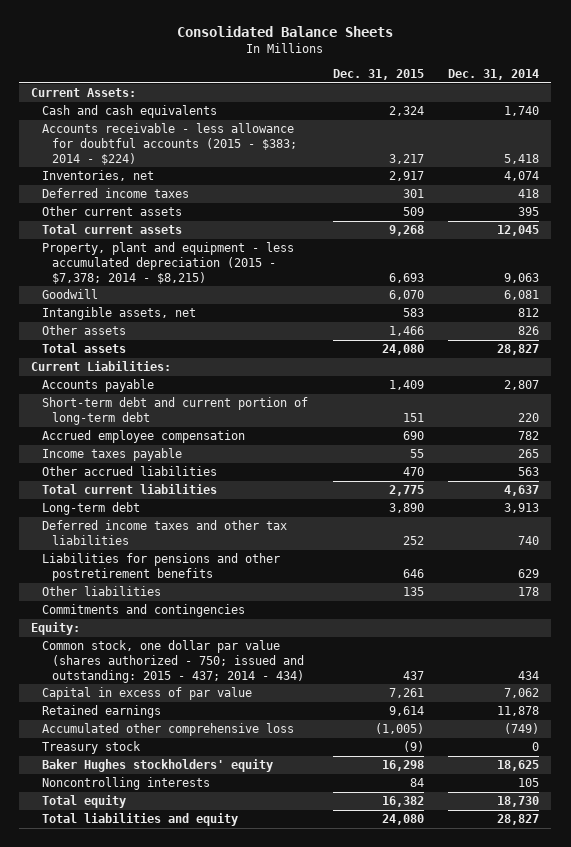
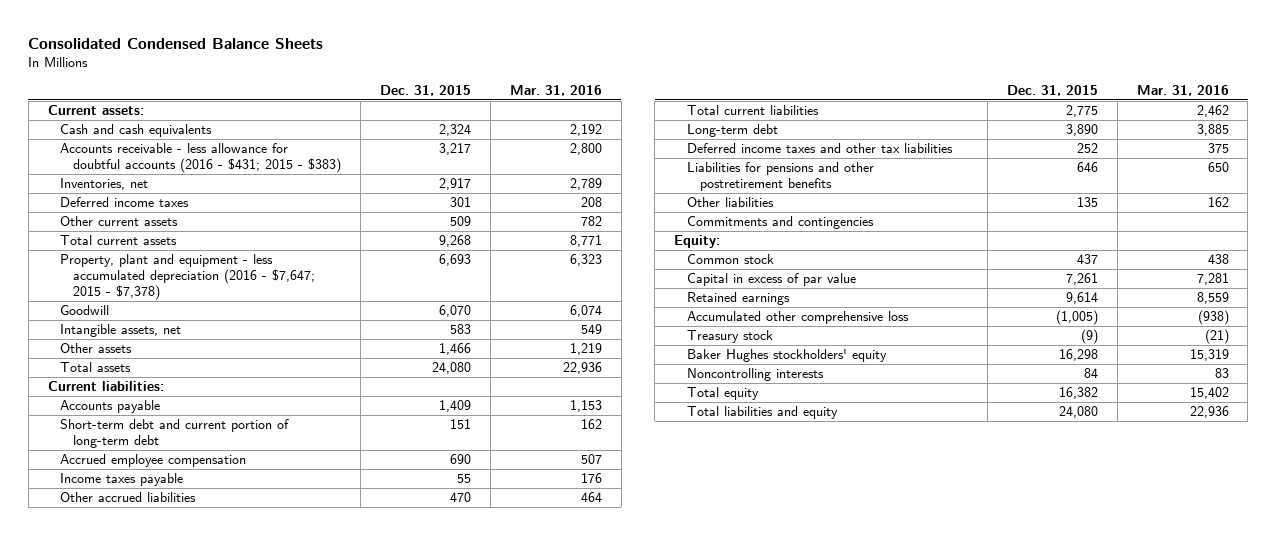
- Consolidated Balance Sheets
+ Consolidated Condensed Balance Sheets
- | Dec. 31, 2015 | Dec. 31, 2014
+ | Dec. 31, 2015 | Mar. 31, 2016
- Current Assets:
+ Current assets:
- Accounts receivable - less allowance for doubtful accounts (2015 - $383; 2014 - $224) | 3,217 | 5,418
+ Accounts receivable - less allowance for doubtful accounts (2016 - $431; 2015 - $383) | 3,217 | 2,800
- Property, plant and equipment - less accumulated depreciation (2015 - $7,378; 2014 - $8,215) | 6,693 | 9,063
+ Property, plant and equipment - less accumulated depreciation (2016 - $7,647; 2015 - $7,378) | 6,693 | 6,323
- Current Liabilities:
+ Current liabilities:
- Common stock, one dollar par value (shares authorized - 750; issued and outstanding: 2015 - 437; 2014 - 434) | 437 | 434
+ Common stock | 437 | 438

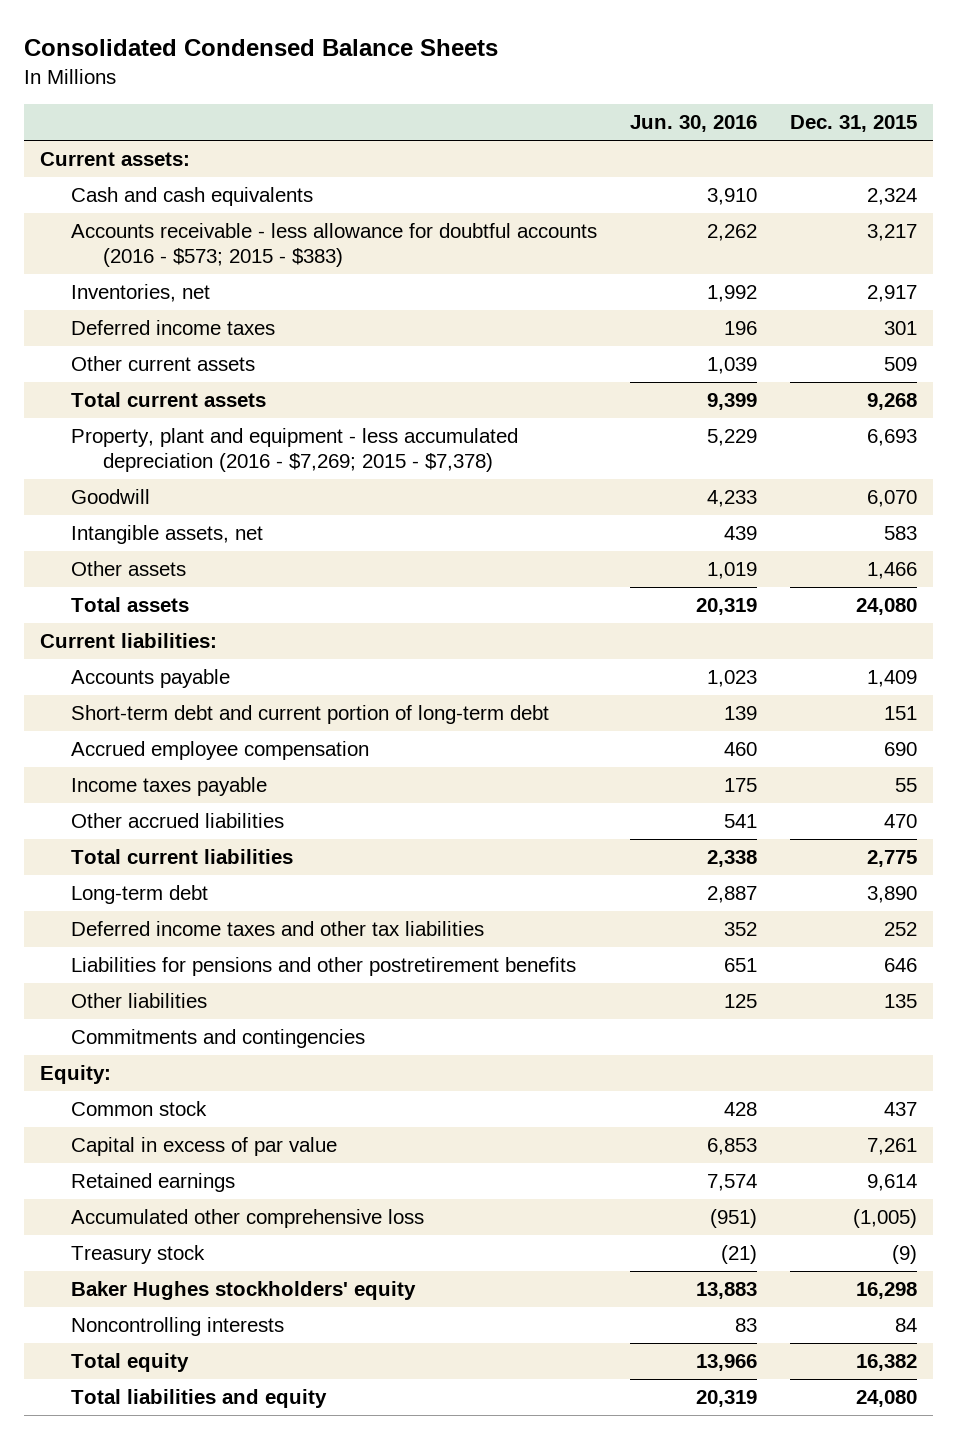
- | Dec. 31, 2015 | Mar. 31, 2016
+ | Jun. 30, 2016 | Dec. 31, 2015
- Accounts receivable - less allowance for doubtful accounts (2016 - $431; 2015 - $383) | 3,217 | 2,800
+ Accounts receivable - less allowance for doubtful accounts (2016 - $573; 2015 - $383) | 2,262 | 3,217
- Property, plant and equipment - less accumulated depreciation (2016 - $7,647; 2015 - $7,378) | 6,693 | 6,323
+ Property, plant and equipment - less accumulated depreciation (2016 - $7,269; 2015 - $7,378) | 5,229 | 6,693

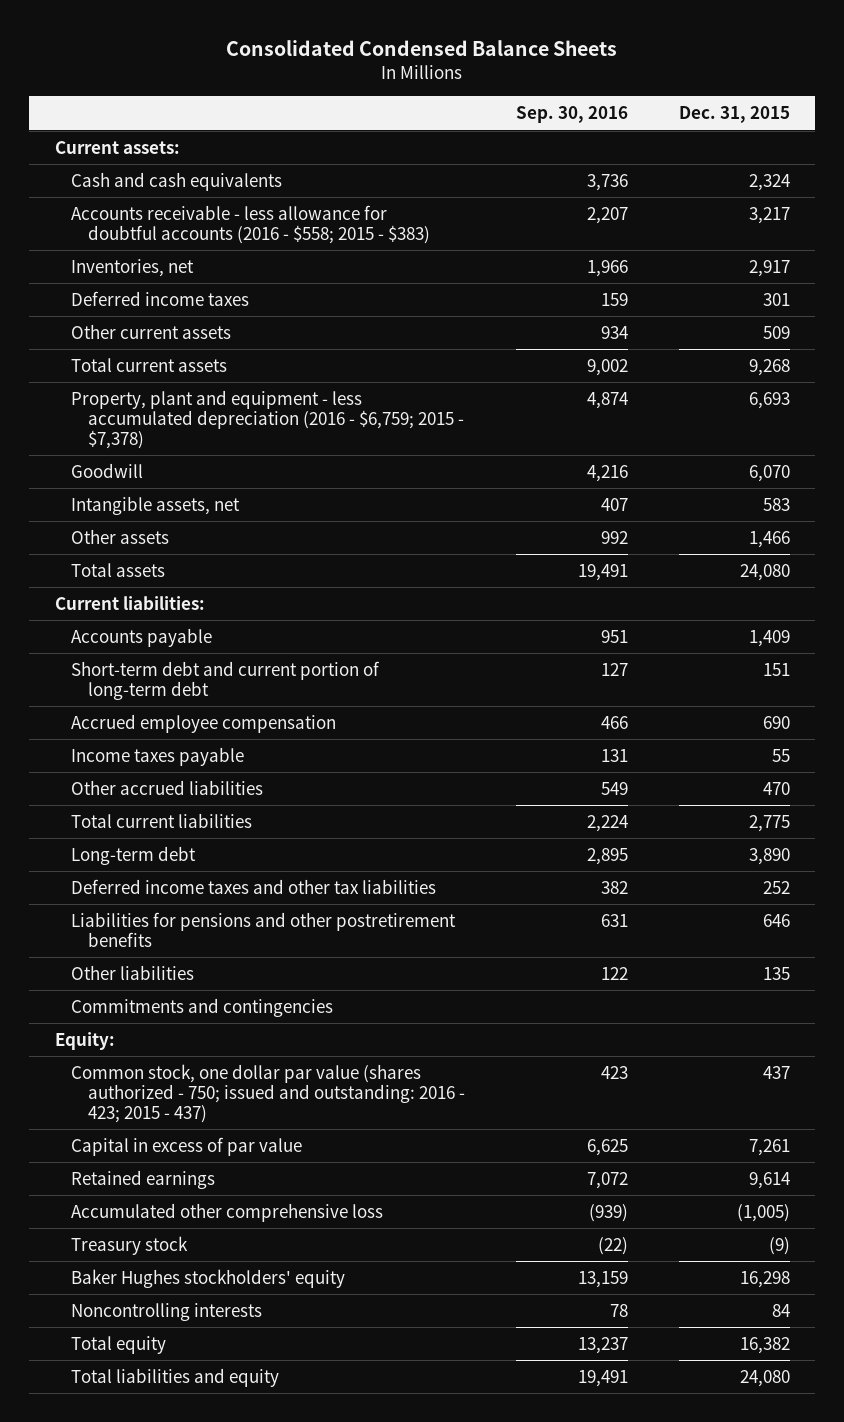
- | Jun. 30, 2016 | Dec. 31, 2015
+ | Sep. 30, 2016 | Dec. 31, 2015
- Accounts receivable - less allowance for doubtful accounts (2016 - $573; 2015 - $383) | 2,262 | 3,217
+ Accounts receivable - less allowance for doubtful accounts (2016 - $558; 2015 - $383) | 2,207 | 3,217
- Property, plant and equipment - less accumulated depreciation (2016 - $7,269; 2015 - $7,378) | 5,229 | 6,693
+ Property, plant and equipment - less accumulated depreciation (2016 - $6,759; 2015 - $7,378) | 4,874 | 6,693
- Common stock | 428 | 437
+ Common stock, one dollar par value (shares authorized - 750; issued and outstanding: 2016 - 423; 2015 - 437) | 423 | 437

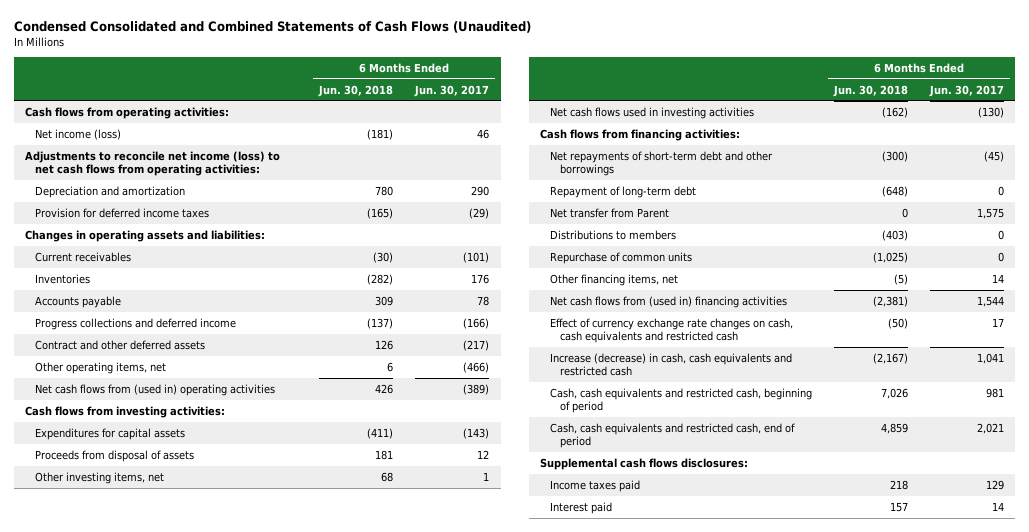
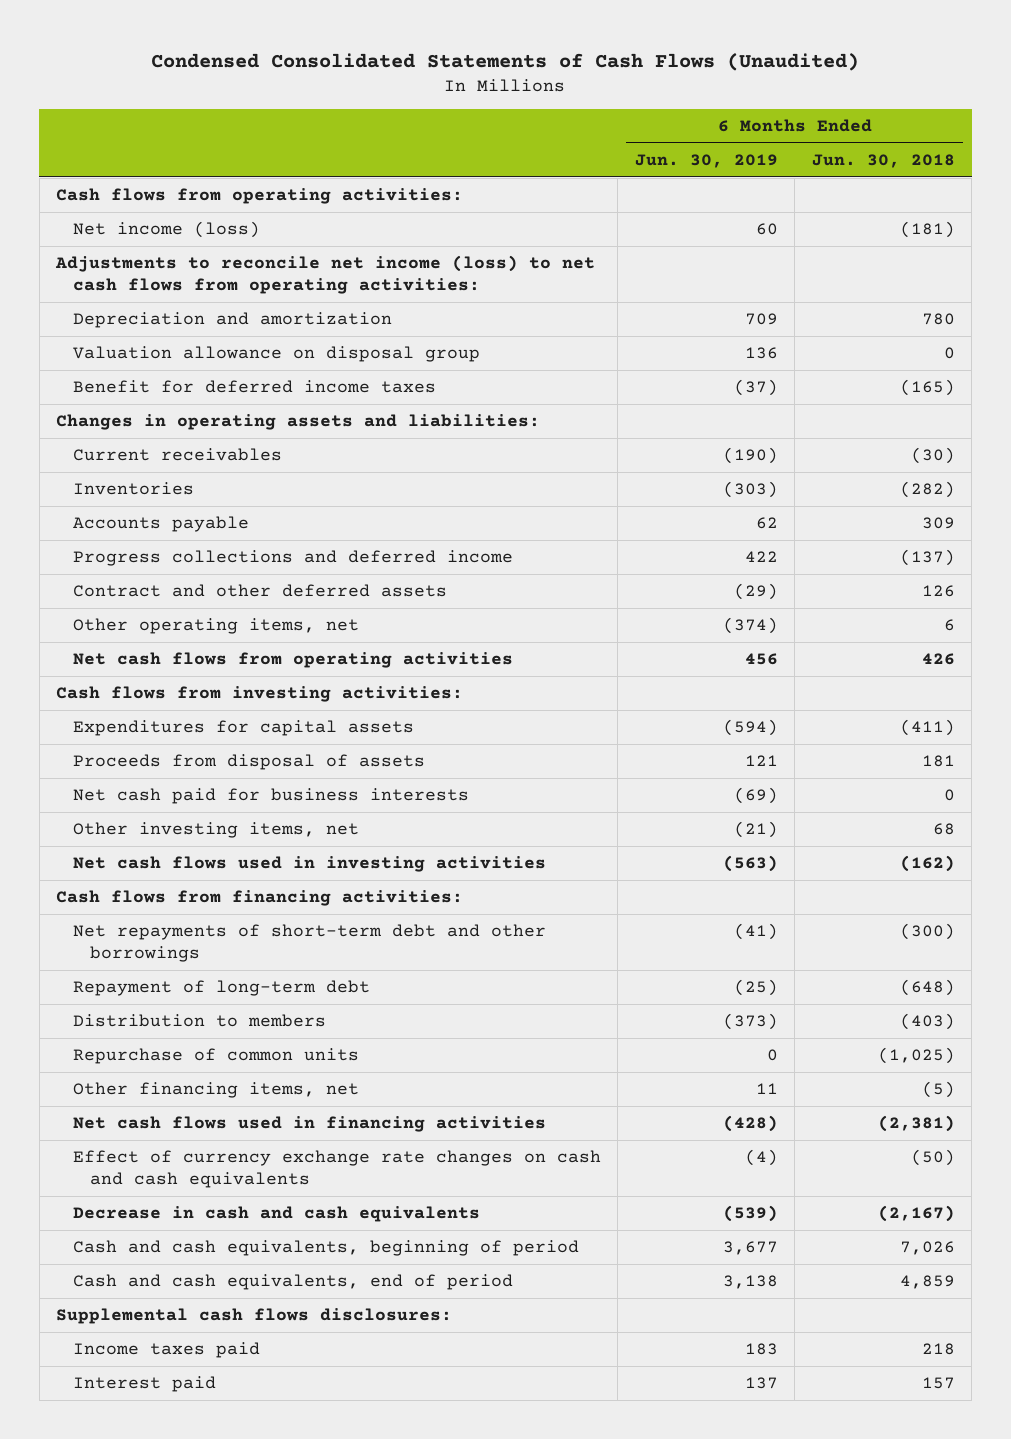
- Condensed Consolidated and Combined Statements of Cash Flows (Unaudited)
+ Condensed Consolidated Statements of Cash Flows (Unaudited)
- | 6 Months Ended Jun. 30, 2018 | 6 Months Ended Jun. 30, 2017
+ | 6 Months Ended Jun. 30, 2019 | 6 Months Ended Jun. 30, 2018
- Provision for deferred income taxes | (165) | (29)
+ Valuation allowance on disposal group | 136 | 0
+ Benefit for deferred income taxes | (37) | (165)
- Net cash flows from (used in) operating activities | 426 | (389)
+ Net cash flows from operating activities | 456 | 426
+ Net cash paid for business interests | (69) | 0
- Net transfer from Parent | 0 | 1,575
- Distributions to members | (403) | 0
+ Distribution to members | (373) | (403)
- Net cash flows from (used in) financing activities | (2,381) | 1,544
- Effect of currency exchange rate changes on cash, cash equivalents and restricted cash | (50) | 17
- Increase (decrease) in cash, cash equivalents and restricted cash | (2,167) | 1,041
- Cash, cash equivalents and restricted cash, beginning of period | 7,026 | 981
- Cash, cash equivalents and restricted cash, end of period | 4,859 | 2,021
+ Net cash flows used in financing activities | (428) | (2,381)
+ Effect of currency exchange rate changes on cash and cash equivalents | (4) | (50)
+ Decrease in cash and cash equivalents | (539) | (2,167)
+ Cash and cash equivalents, beginning of period | 3,677 | 7,026
+ Cash and cash equivalents, end of period | 3,138 | 4,859

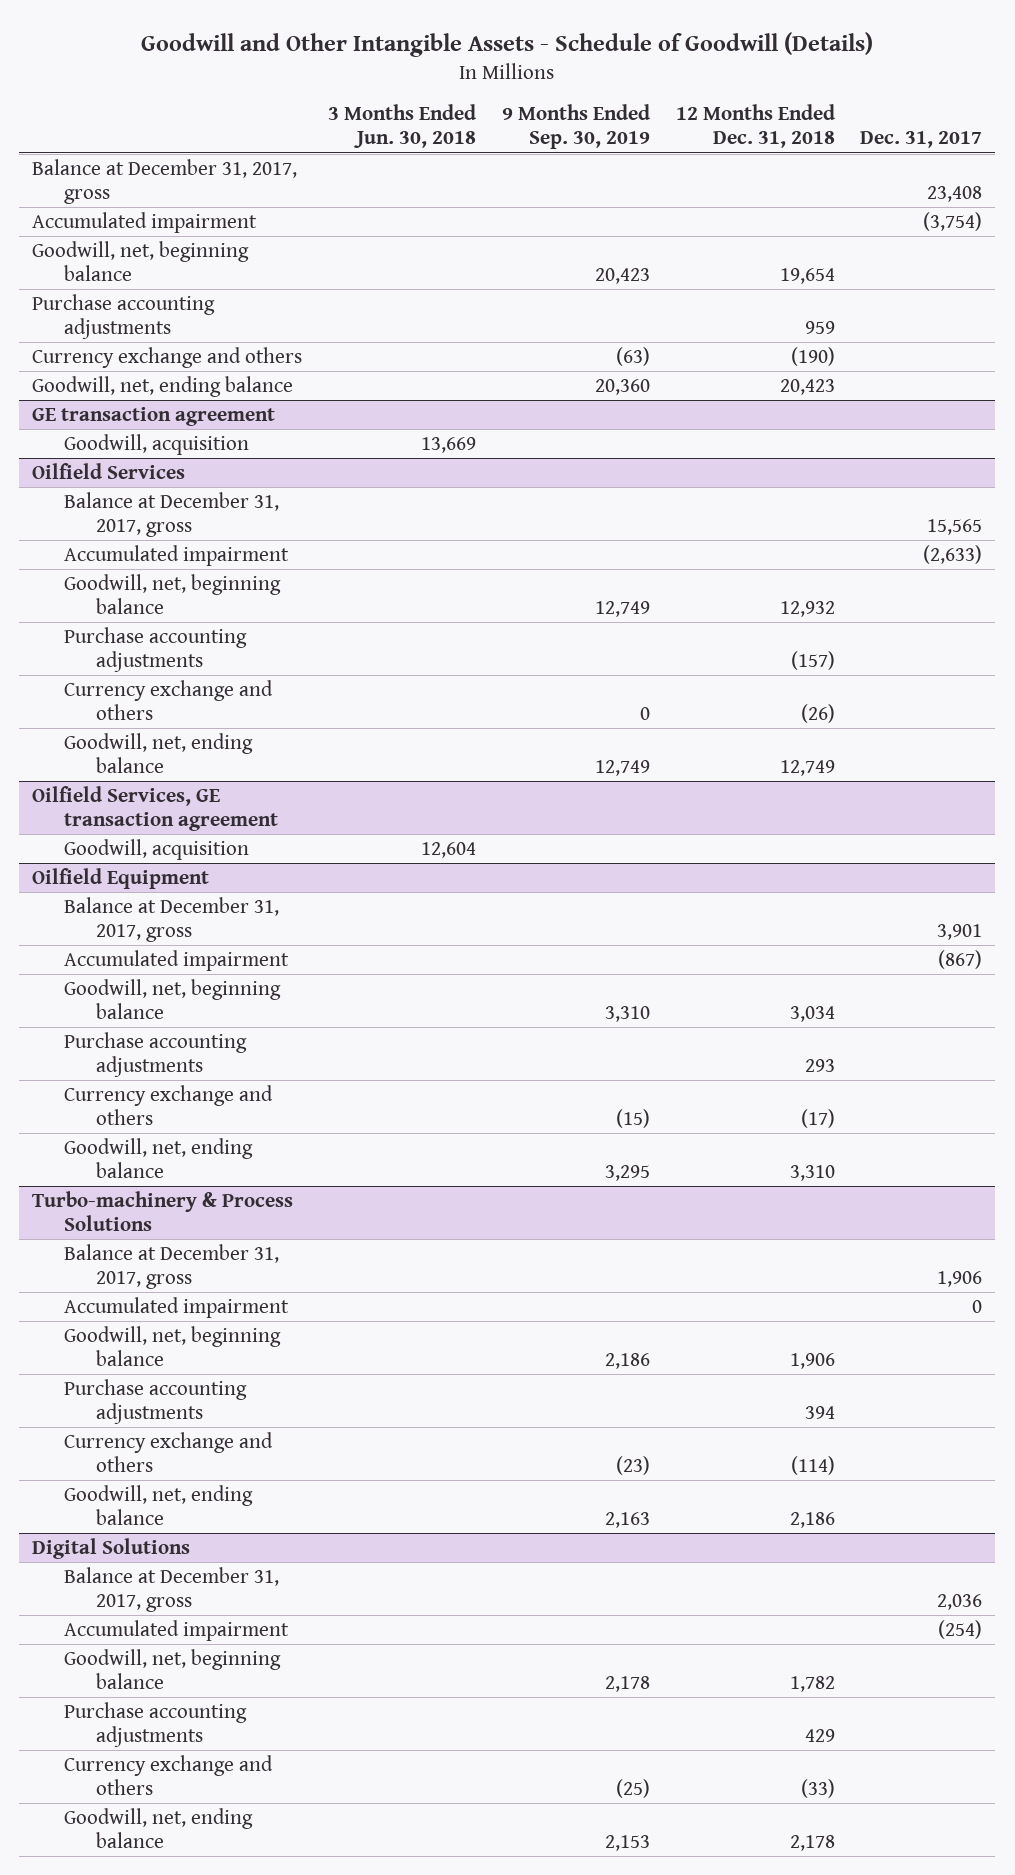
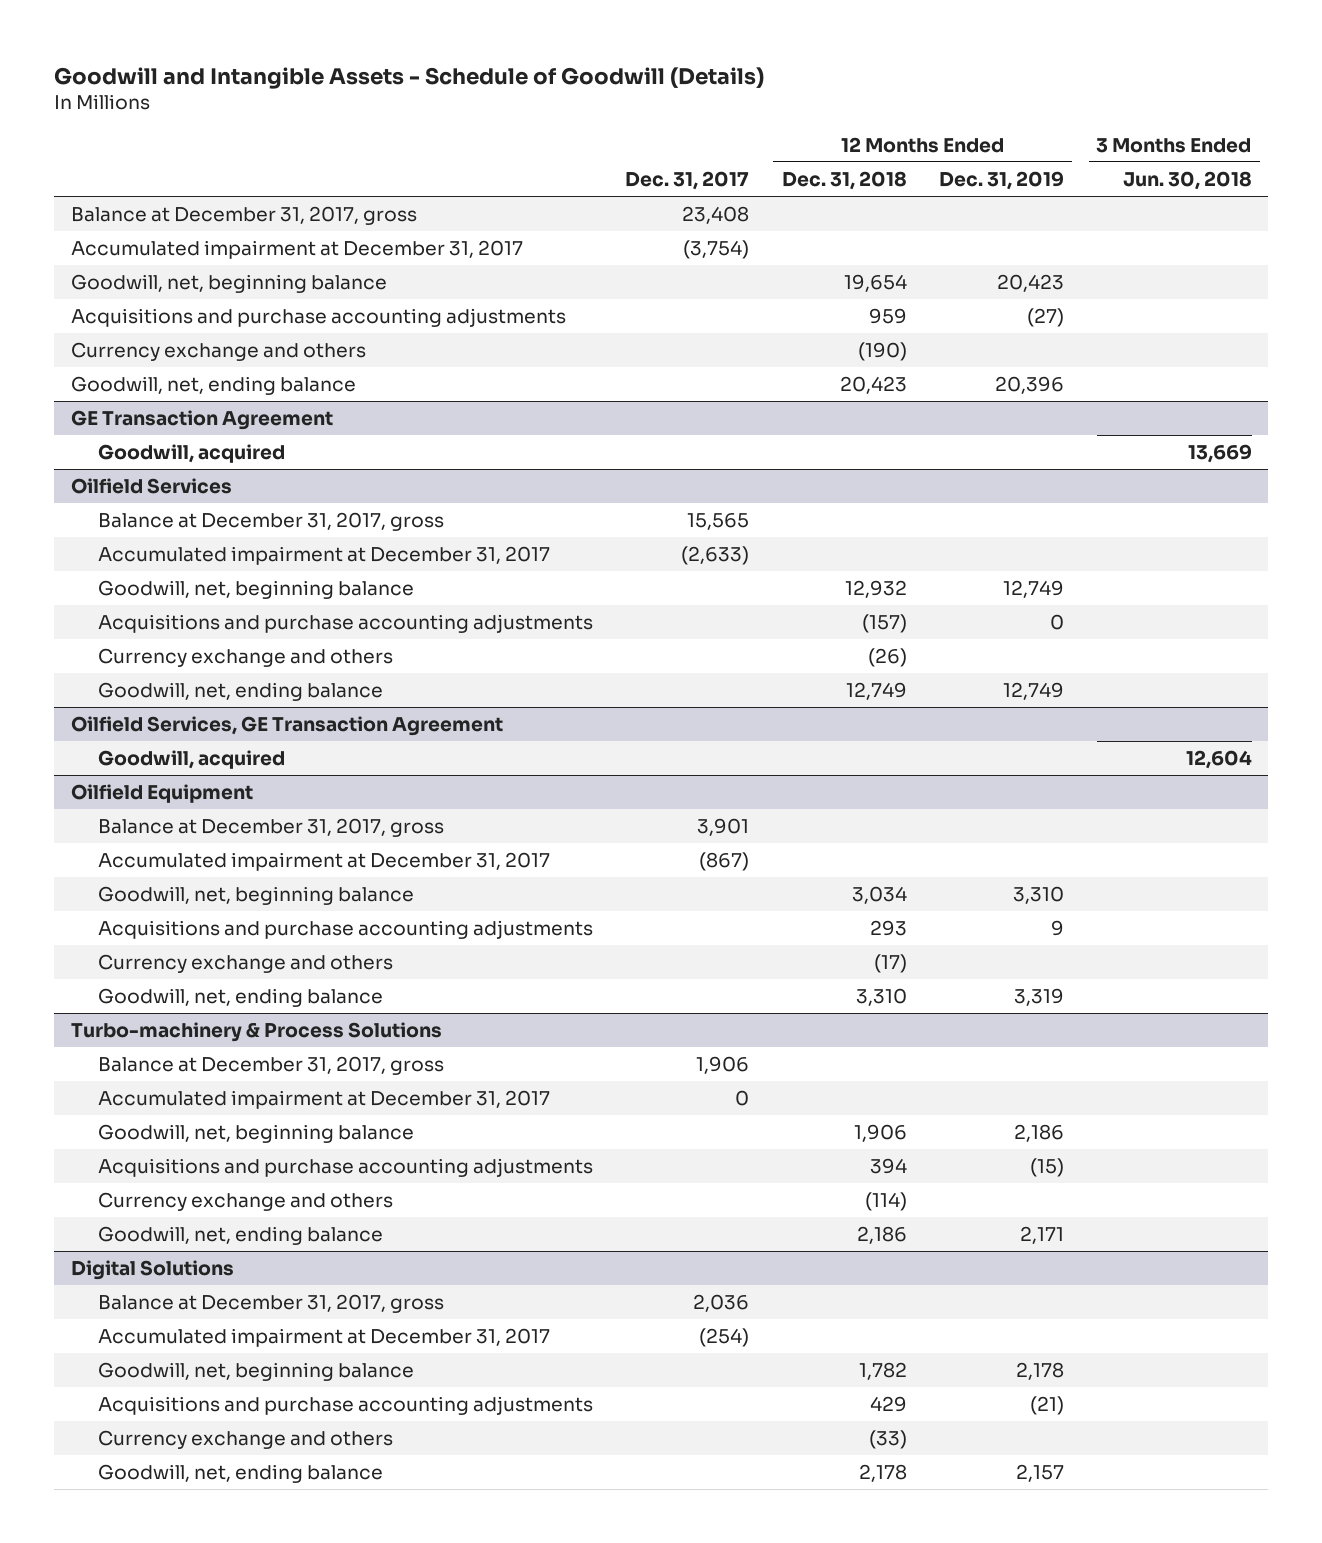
- Goodwill and Other Intangible Assets - Schedule of Goodwill (Details)
+ Goodwill and Intangible Assets - Schedule of Goodwill (Details)
- | 3 Months Ended Jun. 30, 2018 | 9 Months Ended Sep. 30, 2019 | 12 Months Ended Dec. 31, 2018 | Dec. 31, 2017
+ | Dec. 31, 2017 | 12 Months Ended Dec. 31, 2018 | 12 Months Ended Dec. 31, 2019 | 3 Months Ended Jun. 30, 2018
- Accumulated impairment | | | | (3,754)
+ Accumulated impairment at December 31, 2017 | (3,754) | | |
- Purchase accounting adjustments | | | 959 |
+ Acquisitions and purchase accounting adjustments | | 959 | (27) |
- GE transaction agreement
- Goodwill, acquisition | 13,669 | | |
+ GE Transaction Agreement
+ Goodwill, acquired | | | | 13,669
@ Oilfield Services
- Accumulated impairment | | | | (2,633)
+ Accumulated impairment at December 31, 2017 | (2,633) | | |
- Purchase accounting adjustments | | | (157) |
+ Acquisitions and purchase accounting adjustments | | (157) | 0 |
- Oilfield Services, GE transaction agreement
- Goodwill, acquisition | 12,604 | | |
+ Oilfield Services, GE Transaction Agreement
+ Goodwill, acquired | | | | 12,604
@ Oilfield Equipment
- Accumulated impairment | | | | (867)
+ Accumulated impairment at December 31, 2017 | (867) | | |
- Purchase accounting adjustments | | | 293 |
+ Acquisitions and purchase accounting adjustments | | 293 | 9 |
@ Turbo-machinery & Process Solutions
- Accumulated impairment | | | | 0
+ Accumulated impairment at December 31, 2017 | 0 | | |
- Purchase accounting adjustments | | | 394 |
+ Acquisitions and purchase accounting adjustments | | 394 | (15) |
@ Digital Solutions
- Accumulated impairment | | | | (254)
+ Accumulated impairment at December 31, 2017 | (254) | | |
- Purchase accounting adjustments | | | 429 |
+ Acquisitions and purchase accounting adjustments | | 429 | (21) |

